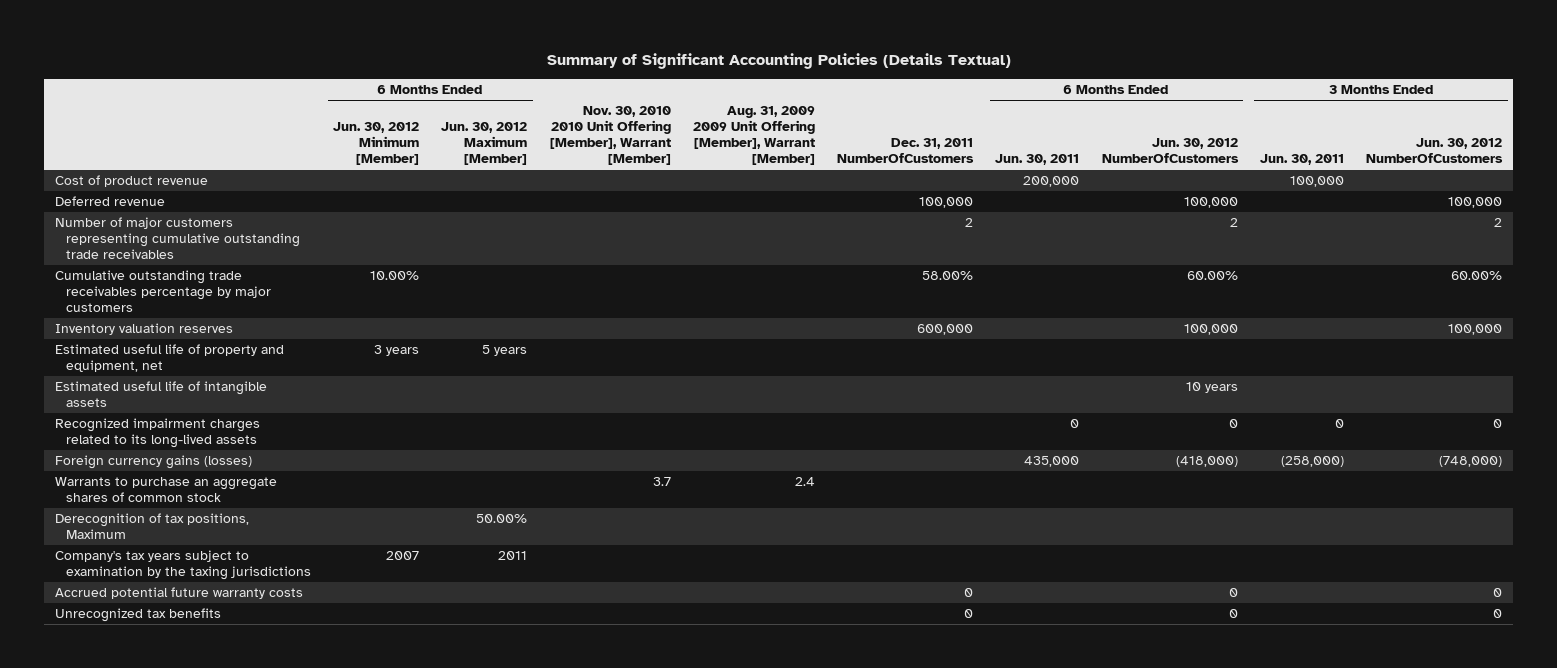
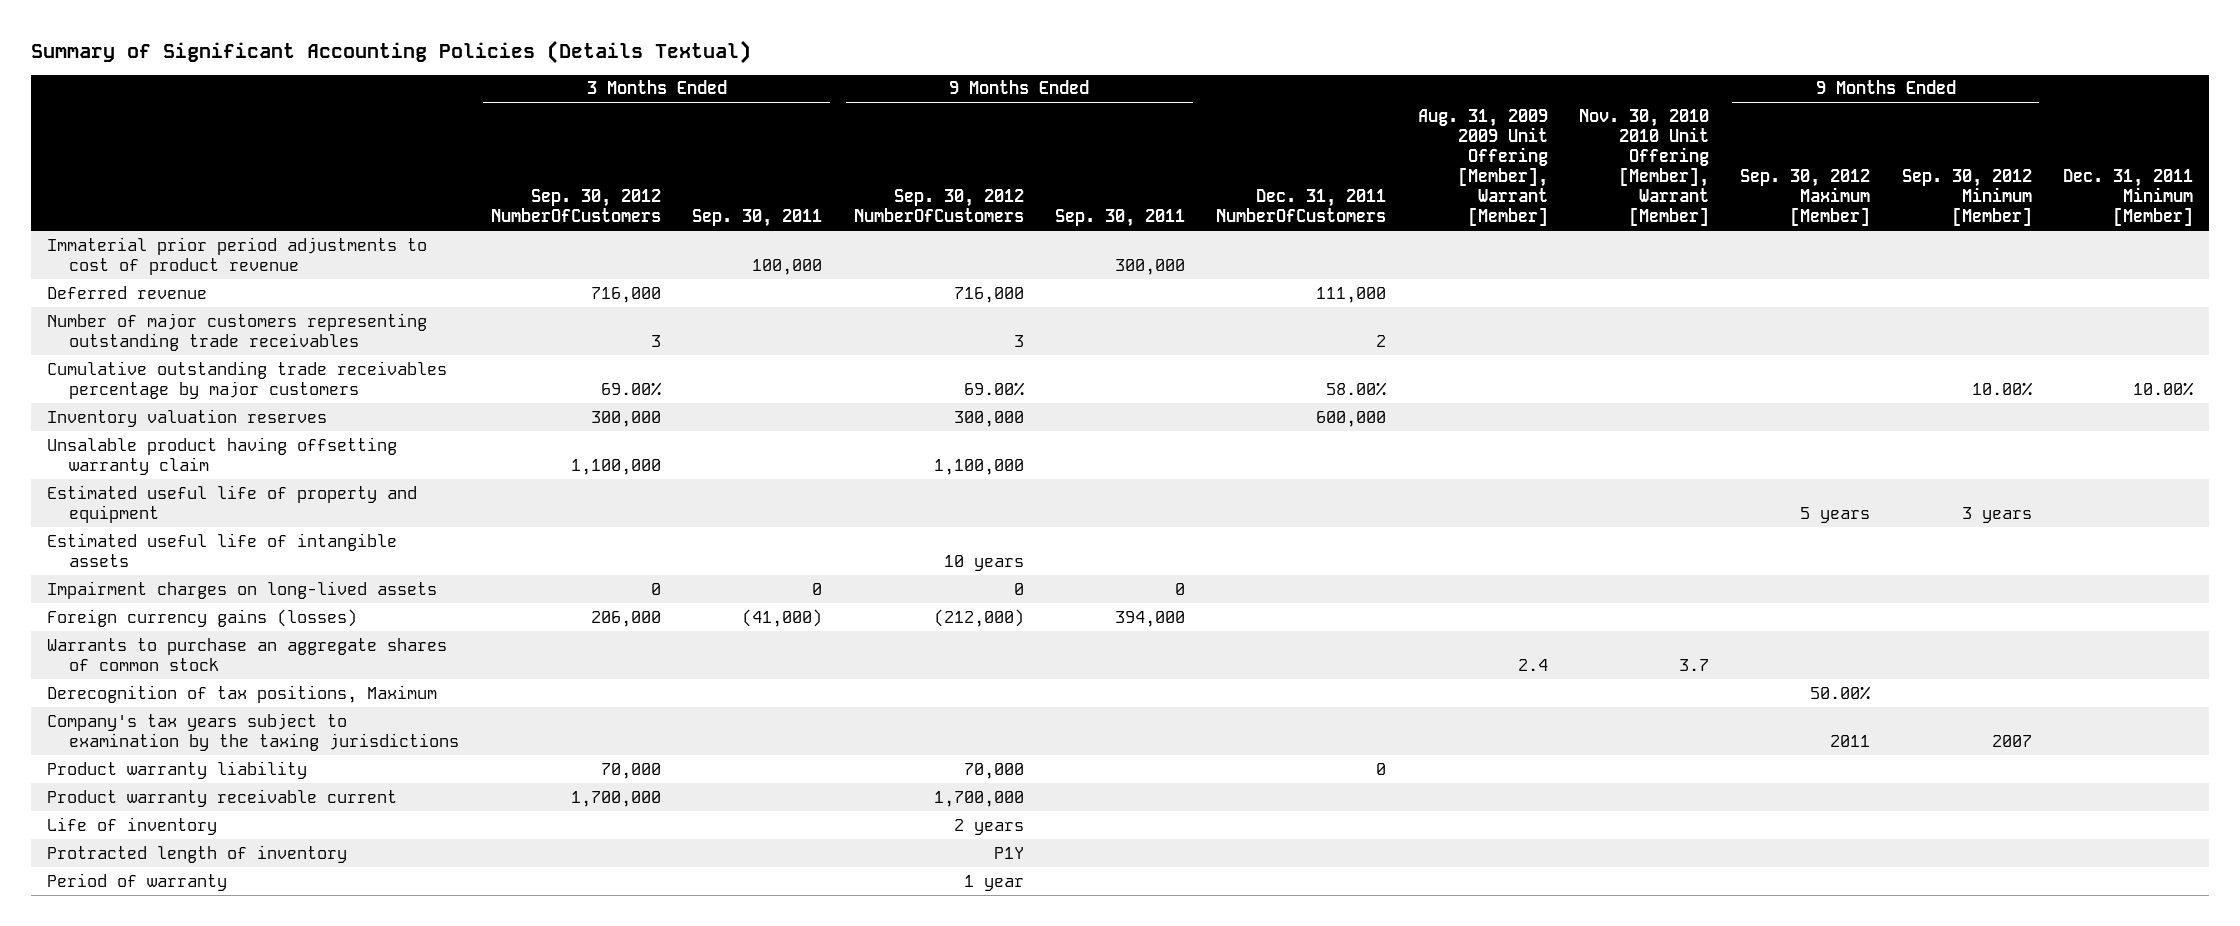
- | 6 Months Ended Jun. 30, 2012 Minimum [Member] | 6 Months Ended Jun. 30, 2012 Maximum [Member] | Nov. 30, 2010 2010 Unit Offering [Member], Warrant [Member] | Aug. 31, 2009 2009 Unit Offering [Member], Warrant [Member] | Dec. 31, 2011 NumberOfCustomers | 6 Months Ended Jun. 30, 2011 | 6 Months Ended Jun. 30, 2012 NumberOfCustomers | 3 Months Ended Jun. 30, 2011 | 3 Months Ended Jun. 30, 2012 NumberOfCustomers
+ | 3 Months Ended Sep. 30, 2012 NumberOfCustomers | 3 Months Ended Sep. 30, 2011 | 9 Months Ended Sep. 30, 2012 NumberOfCustomers | 9 Months Ended Sep. 30, 2011 | Dec. 31, 2011 NumberOfCustomers | Aug. 31, 2009 2009 Unit Offering [Member], Warrant [Member] | Nov. 30, 2010 2010 Unit Offering [Member], Warrant [Member] | 9 Months Ended Sep. 30, 2012 Maximum [Member] | 9 Months Ended Sep. 30, 2012 Minimum [Member] | Dec. 31, 2011 Minimum [Member]
- Cost of product revenue | | | | | | 200,000 | | 100,000 |
- Deferred revenue | | | | | 100,000 | | 100,000 | | 100,000
- Number of major customers representing cumulative outstanding trade receivables | | | | | 2 | | 2 | | 2
+ Immaterial prior period adjustments to cost of product revenue | | 100,000 | | 300,000 | | | | | |
+ Deferred revenue | 716,000 | | 716,000 | | 111,000 | | | | |
+ Number of major customers representing outstanding trade receivables | 3 | | 3 | | 2 | | | | |
- Estimated useful life of property and equipment, net | 3 years | 5 years | | | | | | |
+ Unsalable product having offsetting warranty claim | 1,100,000 | | 1,100,000 | | | | | | |
+ Estimated useful life of property and equipment | | | | | | | | 5 years | 3 years |
- Recognized impairment charges related to its long-lived assets | | | | | | 0 | 0 | 0 | 0
+ Impairment charges on long-lived assets | 0 | 0 | 0 | 0 | | | | | |
- Accrued potential future warranty costs | | | | | 0 | | 0 | | 0
- Unrecognized tax benefits | | | | | 0 | | 0 | | 0
+ Product warranty liability | 70,000 | | 70,000 | | 0 | | | | |
+ Product warranty receivable current | 1,700,000 | | 1,700,000 | | | | | | |
+ Life of inventory | | | 2 years | | | | | | |
+ Protracted length of inventory | | | P1Y | | | | | | |
+ Period of warranty | | | 1 year | | | | | | |

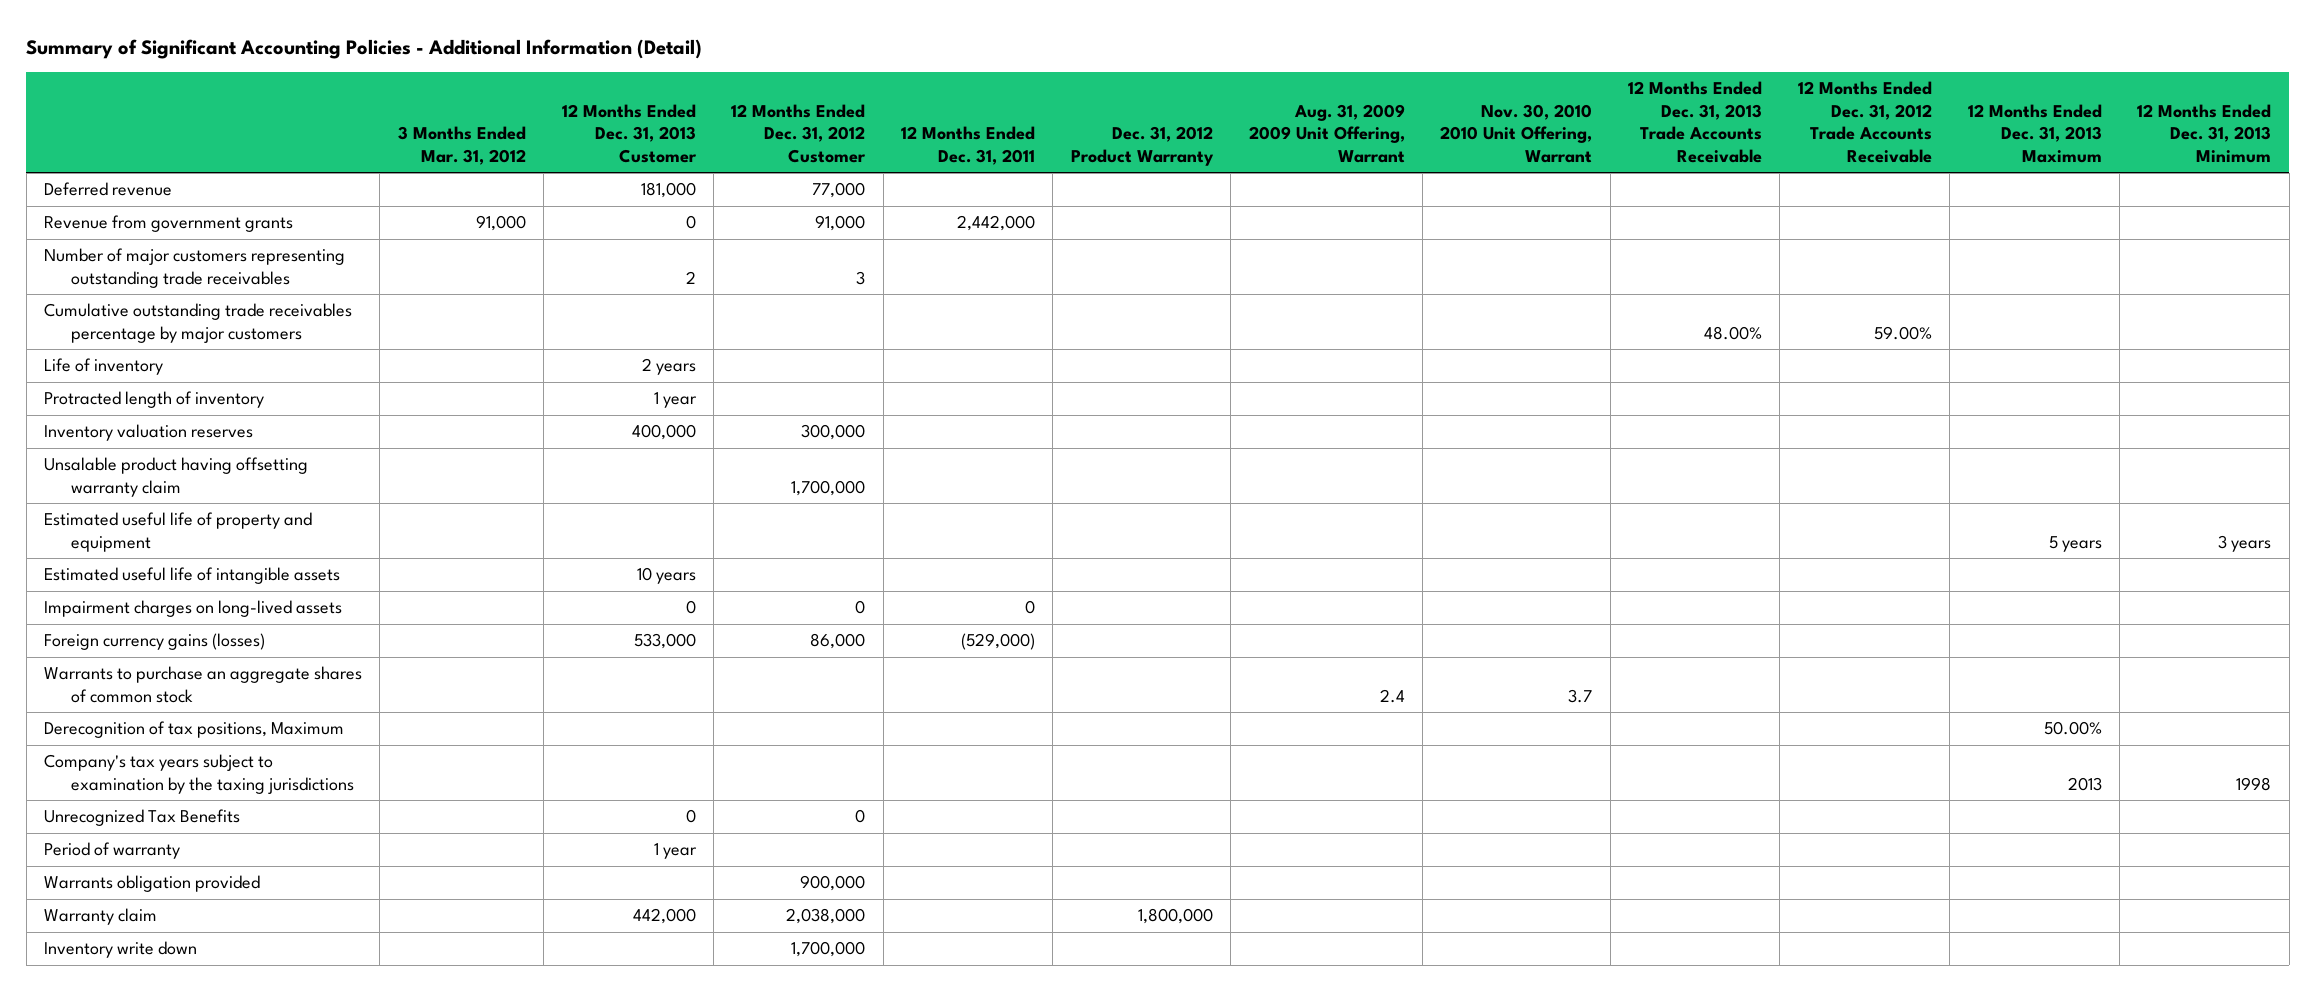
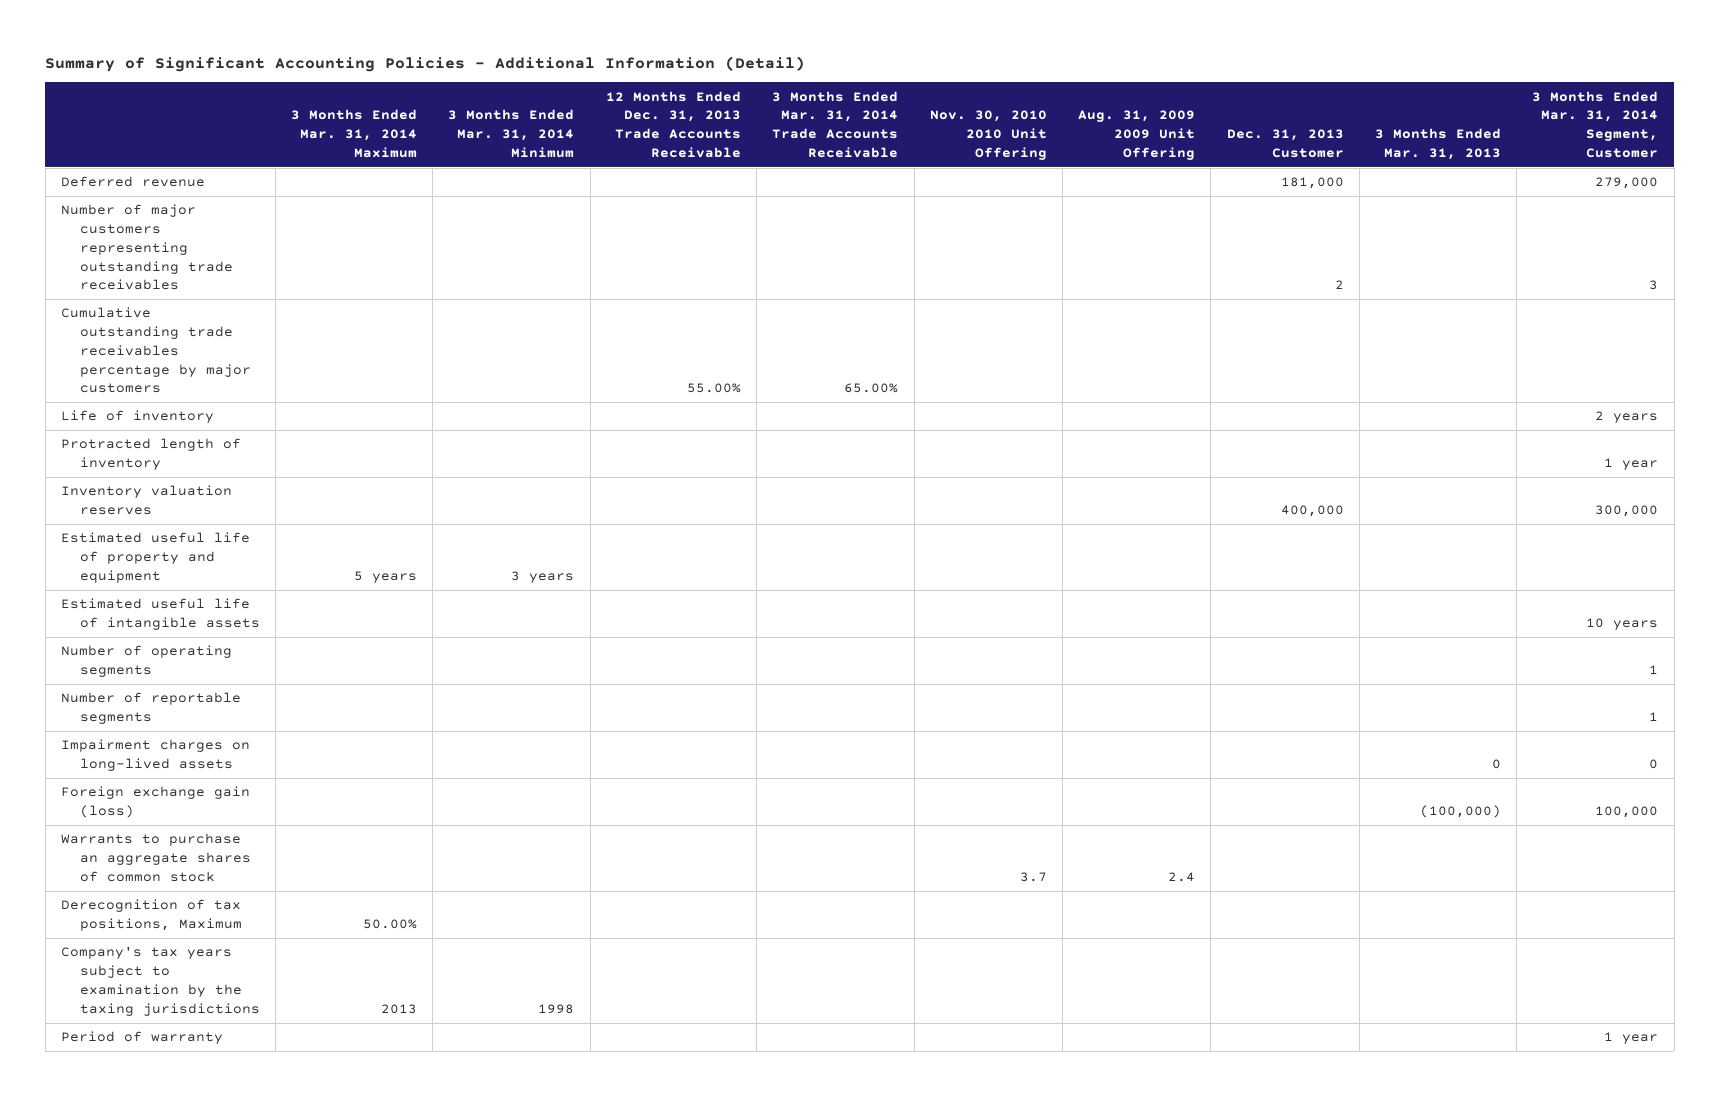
- | 3 Months Ended Mar. 31, 2012 | 12 Months Ended Dec. 31, 2013 Customer | 12 Months Ended Dec. 31, 2012 Customer | 12 Months Ended Dec. 31, 2011 | Dec. 31, 2012 Product Warranty | Aug. 31, 2009 2009 Unit Offering, Warrant | Nov. 30, 2010 2010 Unit Offering, Warrant | 12 Months Ended Dec. 31, 2013 Trade Accounts Receivable | 12 Months Ended Dec. 31, 2012 Trade Accounts Receivable | 12 Months Ended Dec. 31, 2013 Maximum | 12 Months Ended Dec. 31, 2013 Minimum
+ | 3 Months Ended Mar. 31, 2014 Maximum | 3 Months Ended Mar. 31, 2014 Minimum | 12 Months Ended Dec. 31, 2013 Trade Accounts Receivable | 3 Months Ended Mar. 31, 2014 Trade Accounts Receivable | Nov. 30, 2010 2010 Unit Offering | Aug. 31, 2009 2009 Unit Offering | Dec. 31, 2013 Customer | 3 Months Ended Mar. 31, 2013 | 3 Months Ended Mar. 31, 2014 Segment, Customer
- Revenue from government grants | 91,000 | 0 | 91,000 | 2,442,000 | | | | | | |
- Cumulative outstanding trade receivables percentage by major customers | | | | | | | | 48.00% | 59.00% | |
+ Cumulative outstanding trade receivables percentage by major customers | | | 55.00% | 65.00% | | | | |
- Unsalable product having offsetting warranty claim | | | 1,700,000 | | | | | | | |
+ Number of operating segments | | | | | | | | | 1
+ Number of reportable segments | | | | | | | | | 1
- Foreign currency gains (losses) | | 533,000 | 86,000 | (529,000) | | | | | | |
+ Foreign exchange gain (loss) | | | | | | | | (100,000) | 100,000
- Unrecognized Tax Benefits | | 0 | 0 | | | | | | | |
- Warrants obligation provided | | | 900,000 | | | | | | | |
- Warranty claim | | 442,000 | 2,038,000 | | 1,800,000 | | | | | |
- Inventory write down | | | 1,700,000 | | | | | | | |

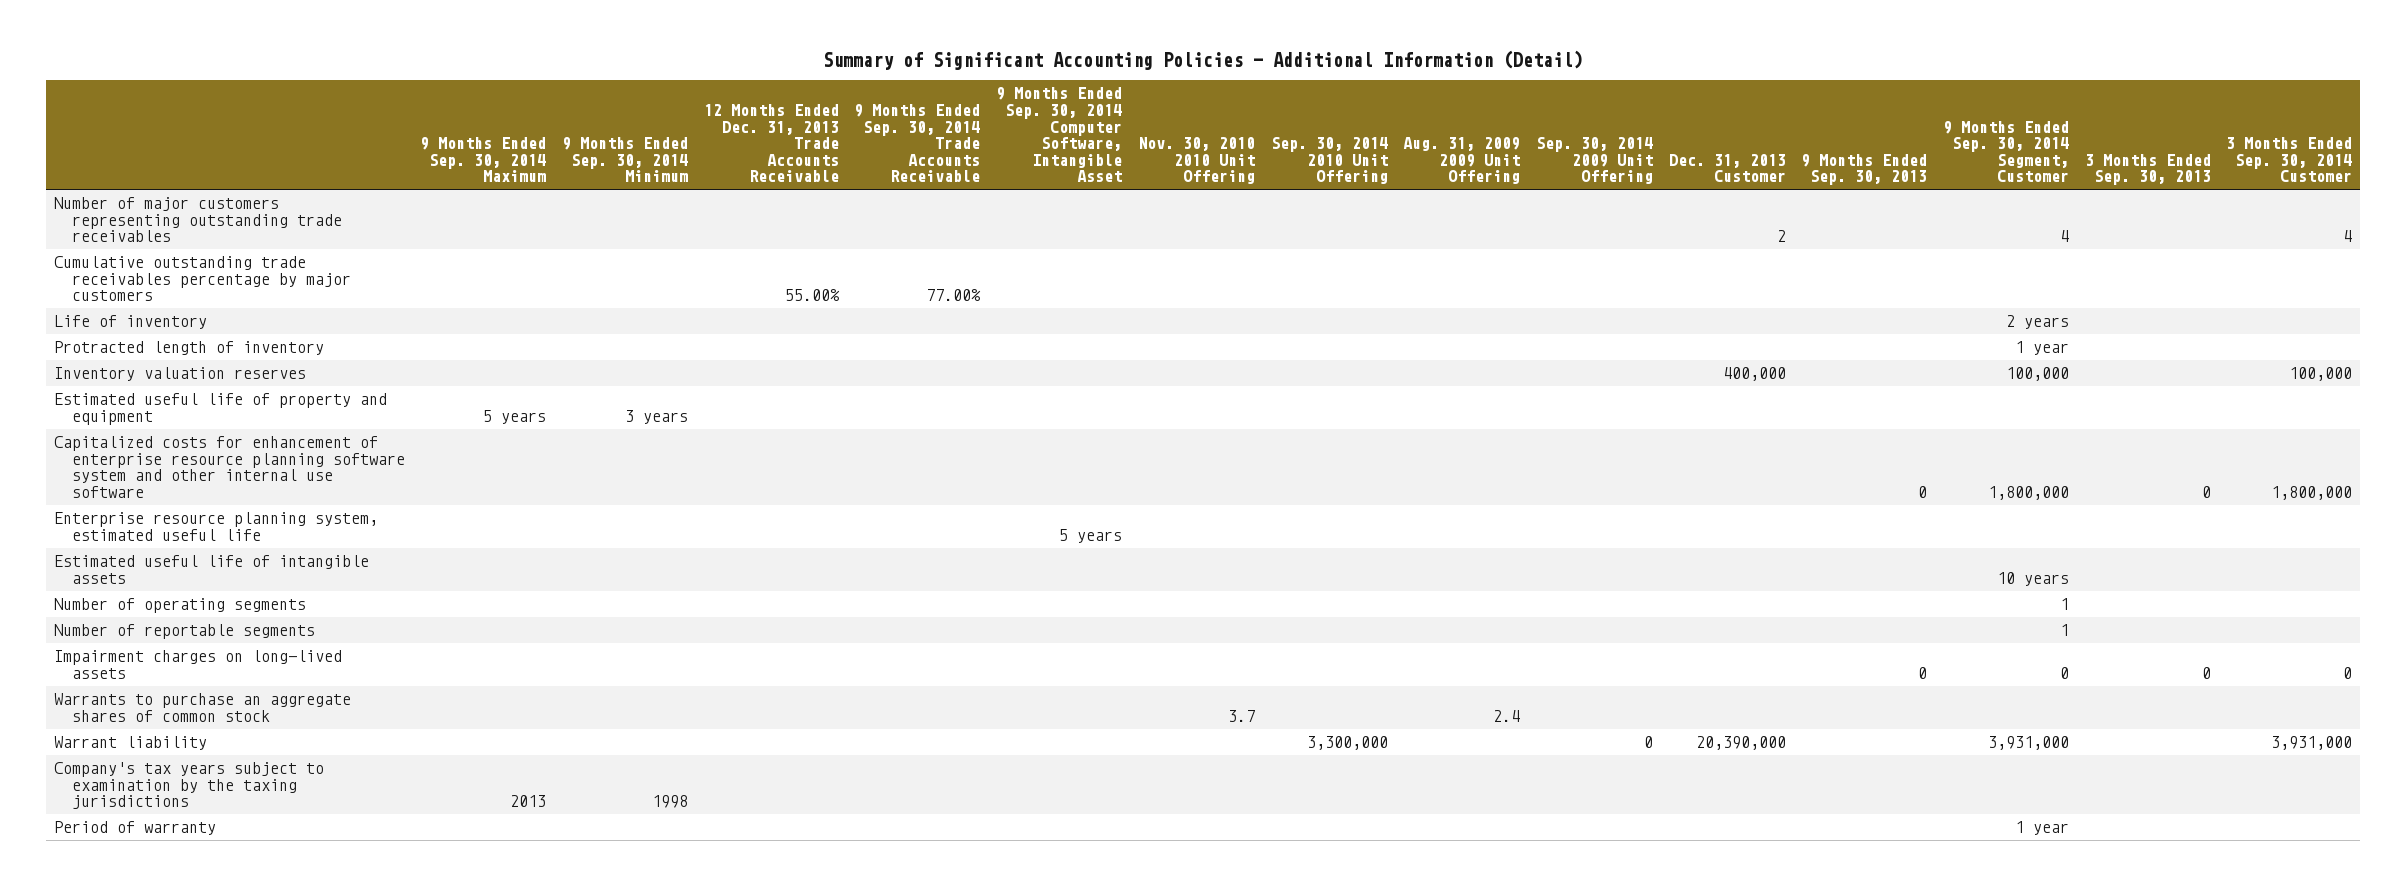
- | 3 Months Ended Mar. 31, 2014 Maximum | 3 Months Ended Mar. 31, 2014 Minimum | 12 Months Ended Dec. 31, 2013 Trade Accounts Receivable | 3 Months Ended Mar. 31, 2014 Trade Accounts Receivable | Nov. 30, 2010 2010 Unit Offering | Aug. 31, 2009 2009 Unit Offering | Dec. 31, 2013 Customer | 3 Months Ended Mar. 31, 2013 | 3 Months Ended Mar. 31, 2014 Segment, Customer
+ | 9 Months Ended Sep. 30, 2014 Maximum | 9 Months Ended Sep. 30, 2014 Minimum | 12 Months Ended Dec. 31, 2013 Trade Accounts Receivable | 9 Months Ended Sep. 30, 2014 Trade Accounts Receivable | 9 Months Ended Sep. 30, 2014 Computer Software, Intangible Asset | Nov. 30, 2010 2010 Unit Offering | Sep. 30, 2014 2010 Unit Offering | Aug. 31, 2009 2009 Unit Offering | Sep. 30, 2014 2009 Unit Offering | Dec. 31, 2013 Customer | 9 Months Ended Sep. 30, 2013 | 9 Months Ended Sep. 30, 2014 Segment, Customer | 3 Months Ended Sep. 30, 2013 | 3 Months Ended Sep. 30, 2014 Customer
- Deferred revenue | | | | | | | 181,000 | | 279,000
+ Capitalized costs for enhancement of enterprise resource planning software system and other internal use software | | | | | | | | | | | 0 | 1,800,000 | 0 | 1,800,000
+ Enterprise resource planning system, estimated useful life | | | | | 5 years | | | | | | | | |
- Foreign exchange gain (loss) | | | | | | | | (100,000) | 100,000
- Derecognition of tax positions, Maximum | 50.00% | | | | | | | |
+ Warrant liability | | | | | | | 3,300,000 | | 0 | 20,390,000 | | 3,931,000 | | 3,931,000

